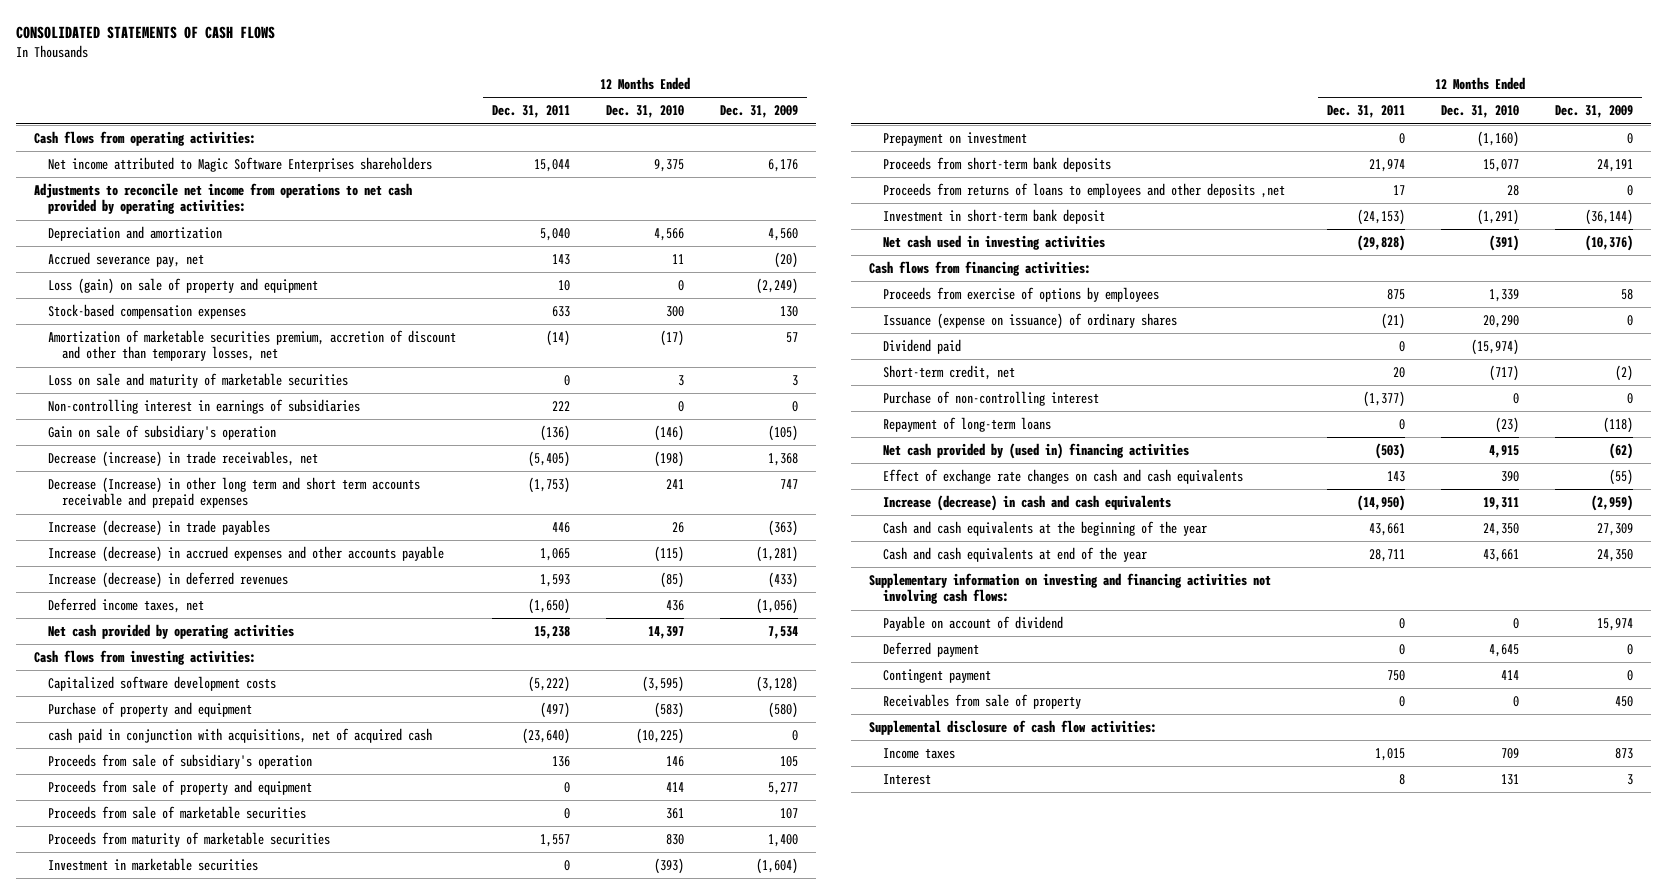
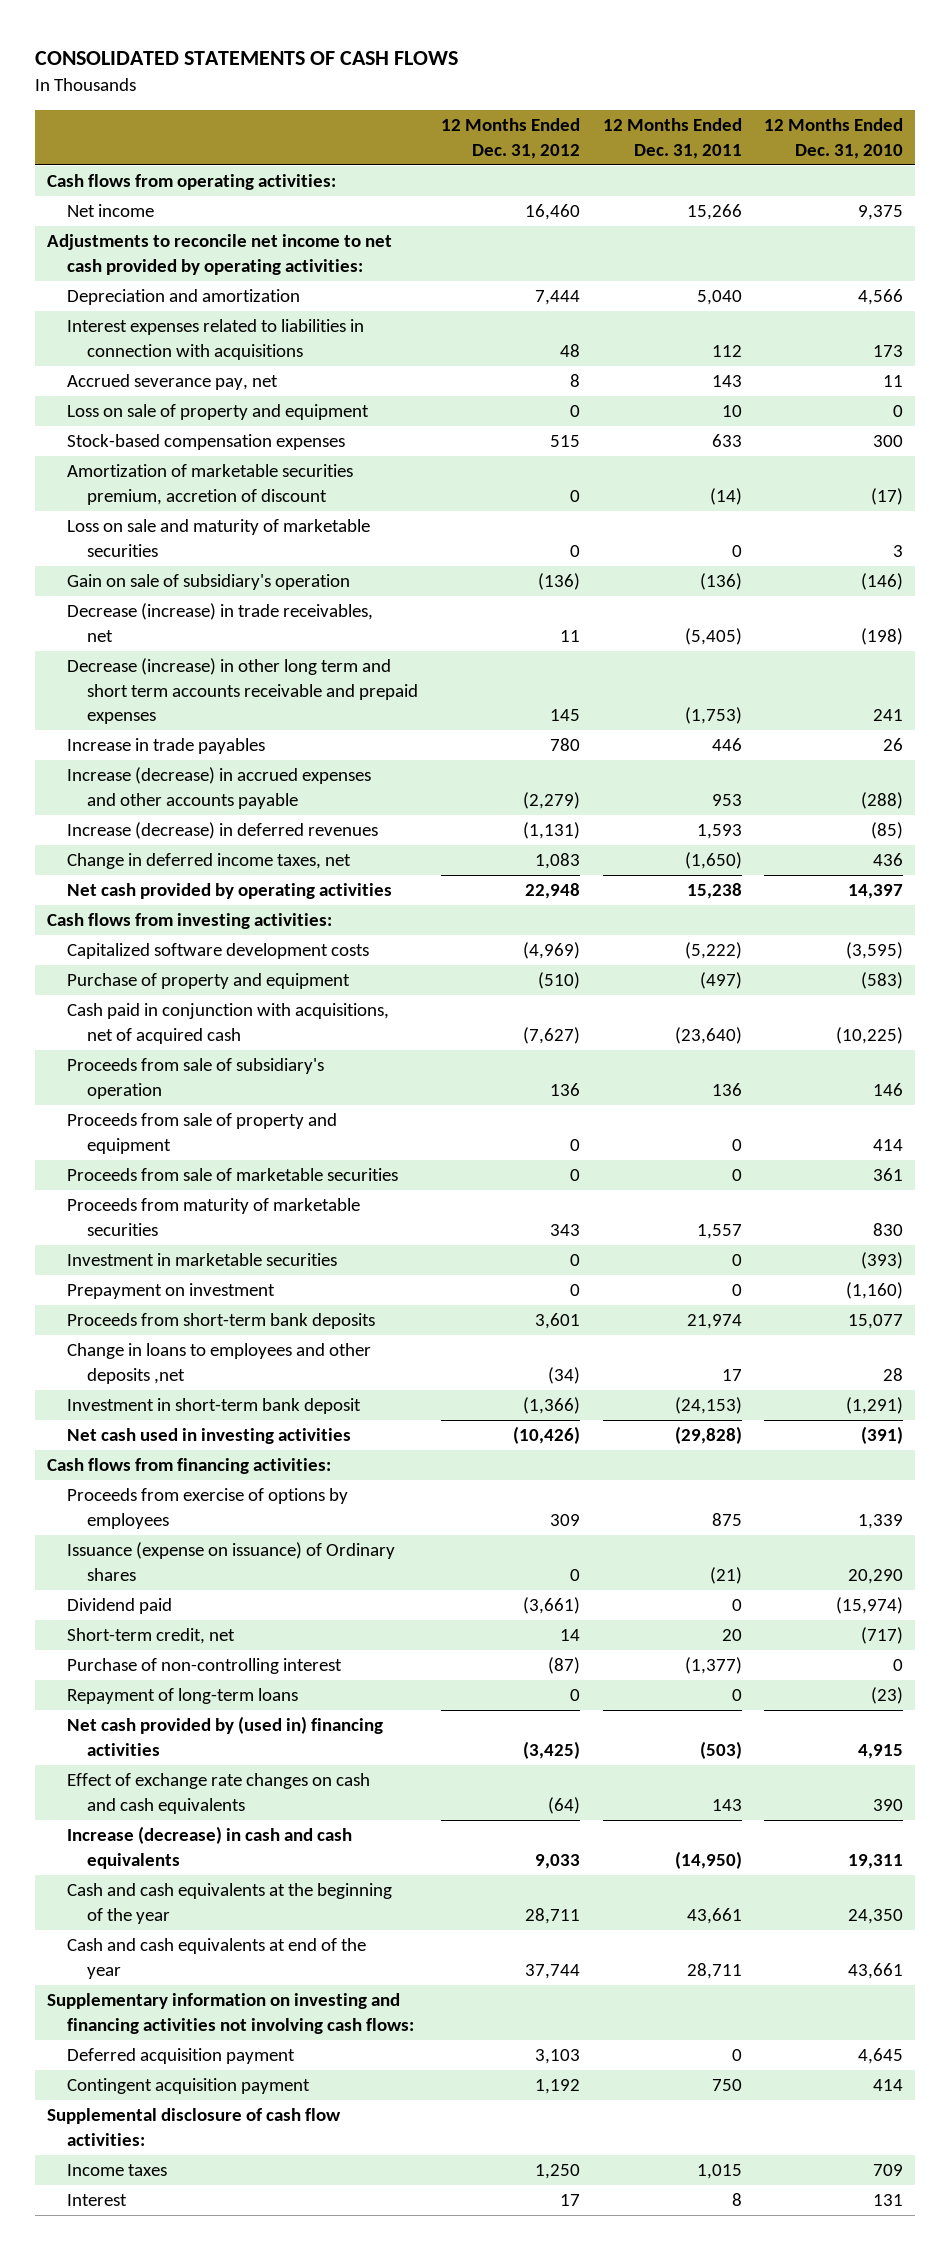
- | 12 Months Ended Dec. 31, 2011 | 12 Months Ended Dec. 31, 2010 | 12 Months Ended Dec. 31, 2009
+ | 12 Months Ended Dec. 31, 2012 | 12 Months Ended Dec. 31, 2011 | 12 Months Ended Dec. 31, 2010
- Net income attributed to Magic Software Enterprises shareholders | 15,044 | 9,375 | 6,176
- Adjustments to reconcile net income from operations to net cash provided by operating activities:
+ Net income | 16,460 | 15,266 | 9,375
+ Adjustments to reconcile net income to net cash provided by operating activities:
+ Interest expenses related to liabilities in connection with acquisitions | 48 | 112 | 173
- Loss (gain) on sale of property and equipment | 10 | 0 | (2,249)
+ Loss on sale of property and equipment | 0 | 10 | 0
- Amortization of marketable securities premium, accretion of discount and other than temporary losses, net | (14) | (17) | 57
+ Amortization of marketable securities premium, accretion of discount | 0 | (14) | (17)
- Non-controlling interest in earnings of subsidiaries | 222 | 0 | 0
- Decrease (Increase) in other long term and short term accounts receivable and prepaid expenses | (1,753) | 241 | 747
- Increase (decrease) in trade payables | 446 | 26 | (363)
- Increase (decrease) in accrued expenses and other accounts payable | 1,065 | (115) | (1,281)
+ Decrease (increase) in other long term and short term accounts receivable and prepaid expenses | 145 | (1,753) | 241
+ Increase in trade payables | 780 | 446 | 26
+ Increase (decrease) in accrued expenses and other accounts payable | (2,279) | 953 | (288)
- Deferred income taxes, net | (1,650) | 436 | (1,056)
+ Change in deferred income taxes, net | 1,083 | (1,650) | 436
- cash paid in conjunction with acquisitions, net of acquired cash | (23,640) | (10,225) | 0
+ Cash paid in conjunction with acquisitions, net of acquired cash | (7,627) | (23,640) | (10,225)
- Proceeds from returns of loans to employees and other deposits ,net | 17 | 28 | 0
+ Change in loans to employees and other deposits ,net | (34) | 17 | 28
- Issuance (expense on issuance) of ordinary shares | (21) | 20,290 | 0
+ Issuance (expense on issuance) of Ordinary shares | 0 | (21) | 20,290
- Payable on account of dividend | 0 | 0 | 15,974
- Deferred payment | 0 | 4,645 | 0
- Contingent payment | 750 | 414 | 0
- Receivables from sale of property | 0 | 0 | 450
+ Deferred acquisition payment | 3,103 | 0 | 4,645
+ Contingent acquisition payment | 1,192 | 750 | 414

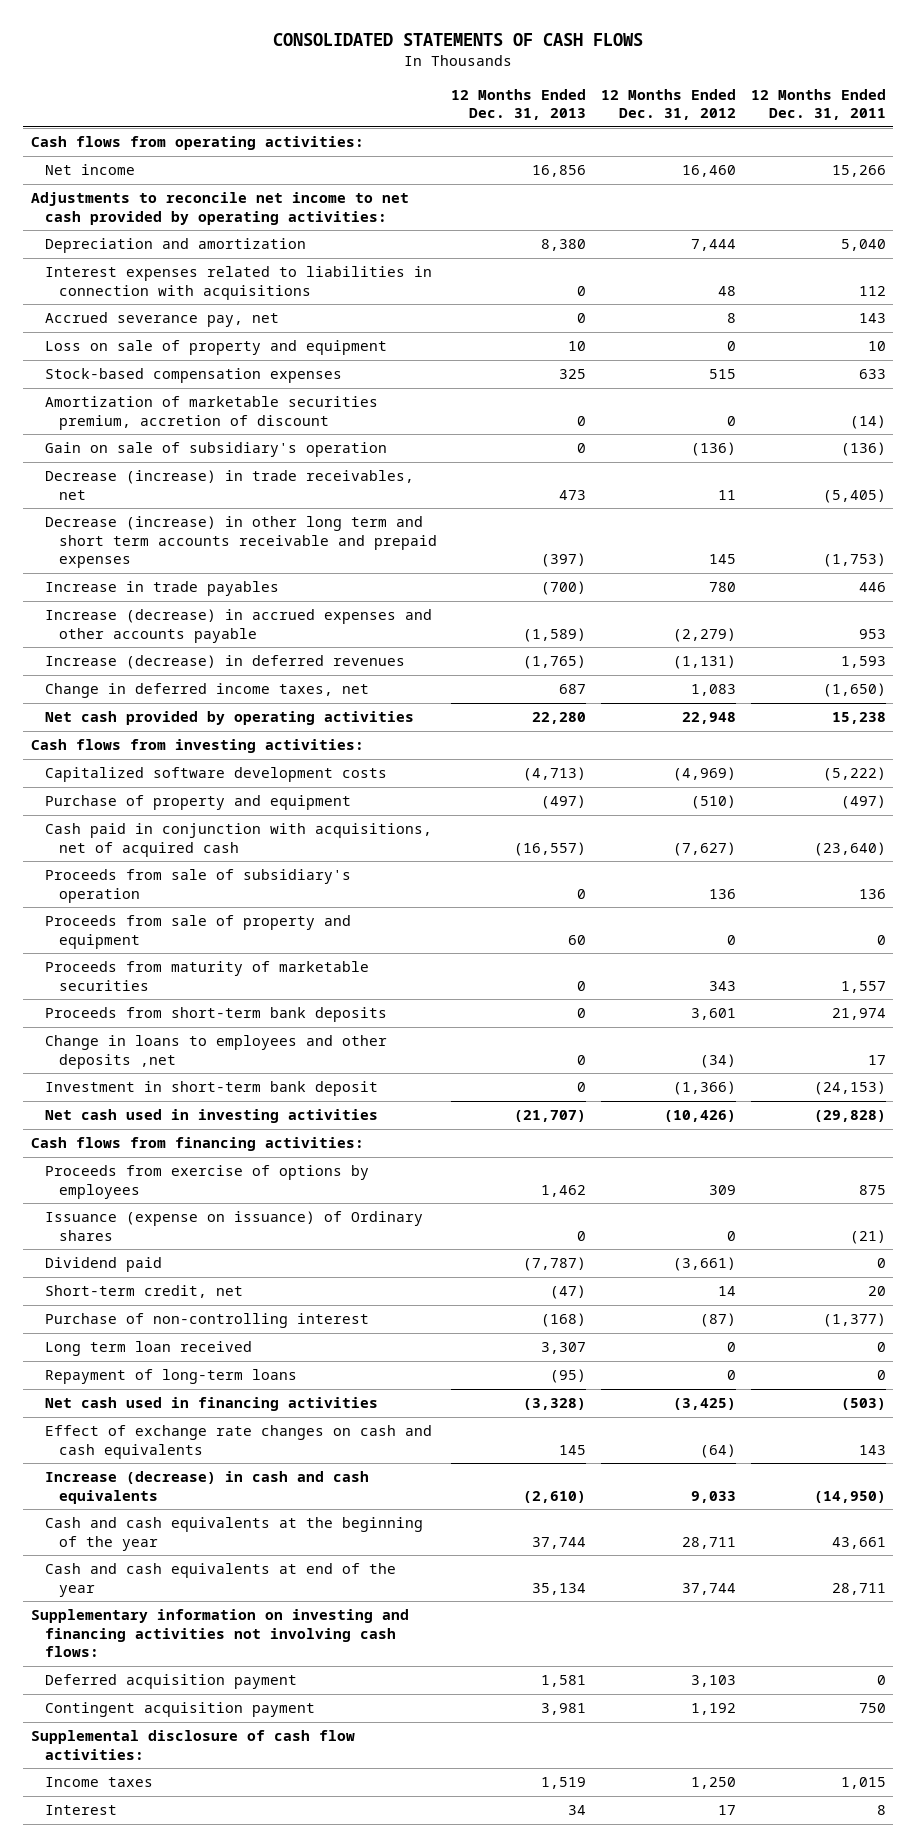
- | 12 Months Ended Dec. 31, 2012 | 12 Months Ended Dec. 31, 2011 | 12 Months Ended Dec. 31, 2010
+ | 12 Months Ended Dec. 31, 2013 | 12 Months Ended Dec. 31, 2012 | 12 Months Ended Dec. 31, 2011
- Loss on sale and maturity of marketable securities | 0 | 0 | 3
- Proceeds from sale of marketable securities | 0 | 0 | 361
- Investment in marketable securities | 0 | 0 | (393)
- Prepayment on investment | 0 | 0 | (1,160)
+ Long term loan received | 3,307 | 0 | 0
- Net cash provided by (used in) financing activities | (3,425) | (503) | 4,915
+ Net cash used in financing activities | (3,328) | (3,425) | (503)

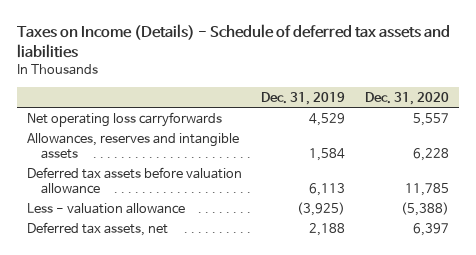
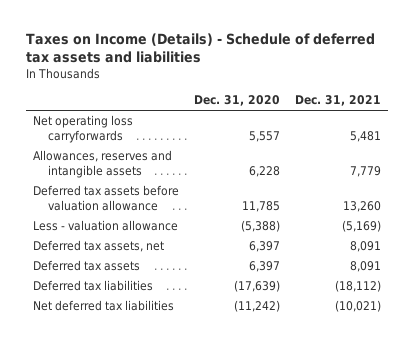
- | Dec. 31, 2019 | Dec. 31, 2020
+ | Dec. 31, 2020 | Dec. 31, 2021
+ Deferred tax assets | 6,397 | 8,091
+ Deferred tax liabilities | (17,639) | (18,112)
+ Net deferred tax liabilities | (11,242) | (10,021)

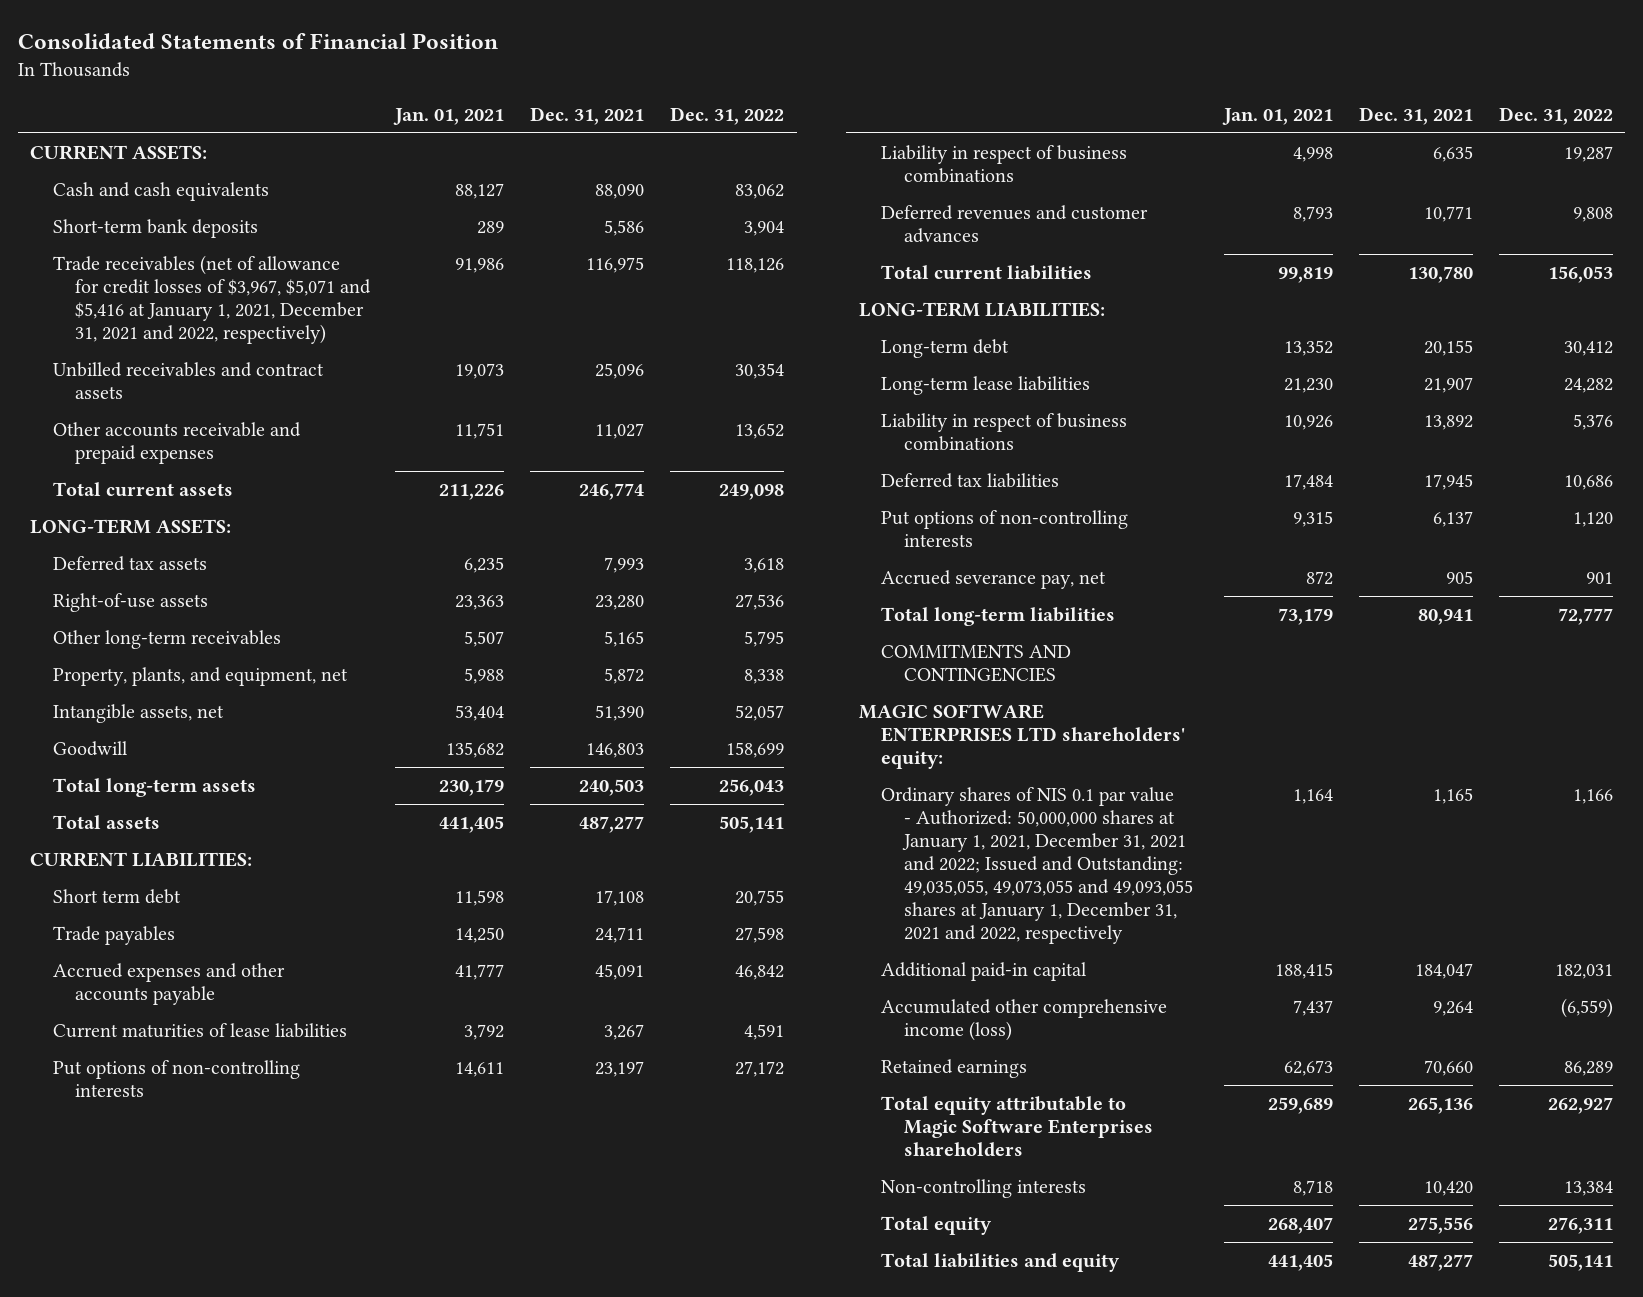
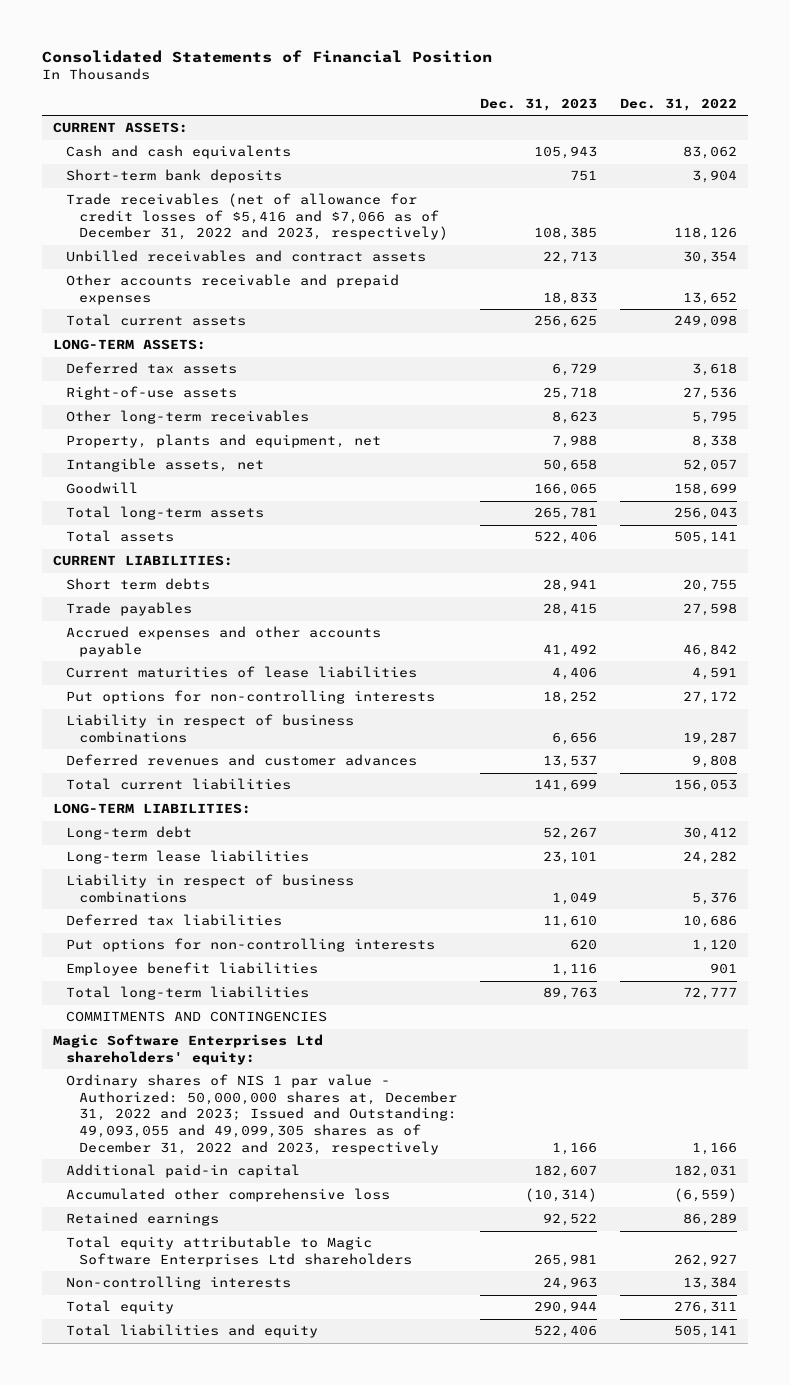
- | Jan. 01, 2021 | Dec. 31, 2021 | Dec. 31, 2022
+ | Dec. 31, 2023 | Dec. 31, 2022
- Trade receivables (net of allowance for credit losses of $3,967, $5,071 and $5,416 at January 1, 2021, December 31, 2021 and 2022, respectively) | 91,986 | 116,975 | 118,126
+ Trade receivables (net of allowance for credit losses of $5,416 and $7,066 as of December 31, 2022 and 2023, respectively) | 108,385 | 118,126
- Property, plants, and equipment, net | 5,988 | 5,872 | 8,338
+ Property, plants and equipment, net | 7,988 | 8,338
- Short term debt | 11,598 | 17,108 | 20,755
+ Short term debts | 28,941 | 20,755
- Put options of non-controlling interests | 14,611 | 23,197 | 27,172
+ Put options for non-controlling interests | 18,252 | 27,172
- Put options of non-controlling interests | 9,315 | 6,137 | 1,120
- Accrued severance pay, net | 872 | 905 | 901
+ Put options for non-controlling interests | 620 | 1,120
+ Employee benefit liabilities | 1,116 | 901
- MAGIC SOFTWARE ENTERPRISES LTD shareholders' equity:
- Ordinary shares of NIS 0.1 par value - Authorized: 50,000,000 shares at January 1, 2021, December 31, 2021 and 2022; Issued and Outstanding: 49,035,055, 49,073,055 and 49,093,055 shares at January 1, December 31, 2021 and 2022, respectively | 1,164 | 1,165 | 1,166
+ Magic Software Enterprises Ltd shareholders' equity:
+ Ordinary shares of NIS 1 par value - Authorized: 50,000,000 shares at, December 31, 2022 and 2023; Issued and Outstanding: 49,093,055 and 49,099,305 shares as of December 31, 2022 and 2023, respectively | 1,166 | 1,166
- Accumulated other comprehensive income (loss) | 7,437 | 9,264 | (6,559)
+ Accumulated other comprehensive loss | (10,314) | (6,559)
- Total equity attributable to Magic Software Enterprises shareholders | 259,689 | 265,136 | 262,927
+ Total equity attributable to Magic Software Enterprises Ltd shareholders | 265,981 | 262,927

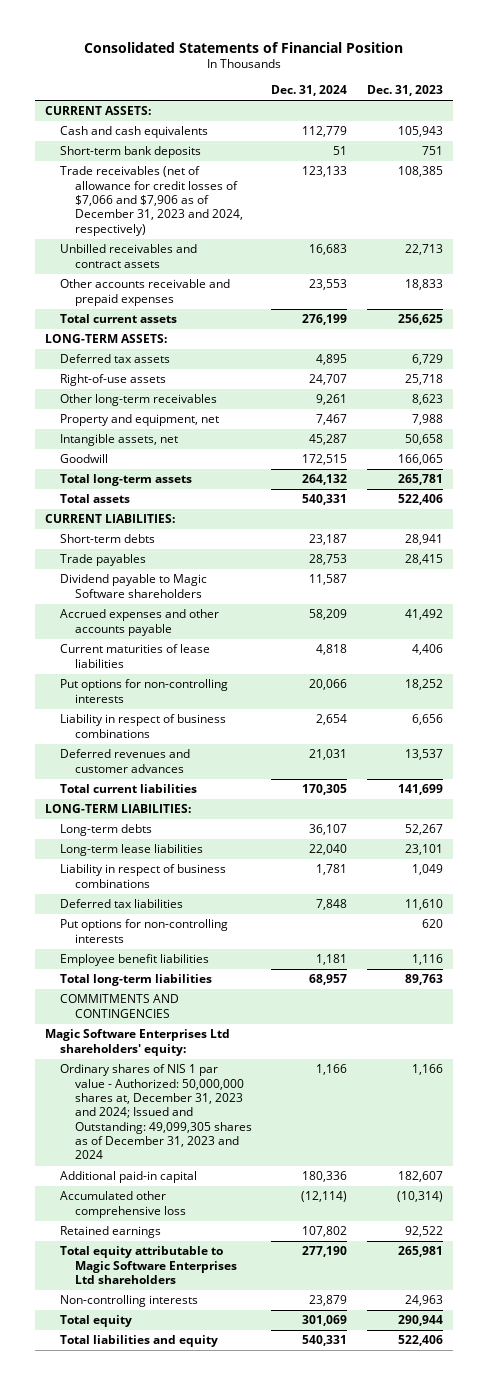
- | Dec. 31, 2023 | Dec. 31, 2022
+ | Dec. 31, 2024 | Dec. 31, 2023
- Trade receivables (net of allowance for credit losses of $5,416 and $7,066 as of December 31, 2022 and 2023, respectively) | 108,385 | 118,126
+ Trade receivables (net of allowance for credit losses of $7,066 and $7,906 as of December 31, 2023 and 2024, respectively) | 123,133 | 108,385
- Property, plants and equipment, net | 7,988 | 8,338
+ Property and equipment, net | 7,467 | 7,988
- Short term debts | 28,941 | 20,755
+ Short-term debts | 23,187 | 28,941
+ Dividend payable to Magic Software shareholders | 11,587 |
- Long-term debt | 52,267 | 30,412
+ Long-term debts | 36,107 | 52,267
- Ordinary shares of NIS 1 par value - Authorized: 50,000,000 shares at, December 31, 2022 and 2023; Issued and Outstanding: 49,093,055 and 49,099,305 shares as of December 31, 2022 and 2023, respectively | 1,166 | 1,166
+ Ordinary shares of NIS 1 par value - Authorized: 50,000,000 shares at, December 31, 2023 and 2024; Issued and Outstanding: 49,099,305 shares as of December 31, 2023 and 2024 | 1,166 | 1,166

